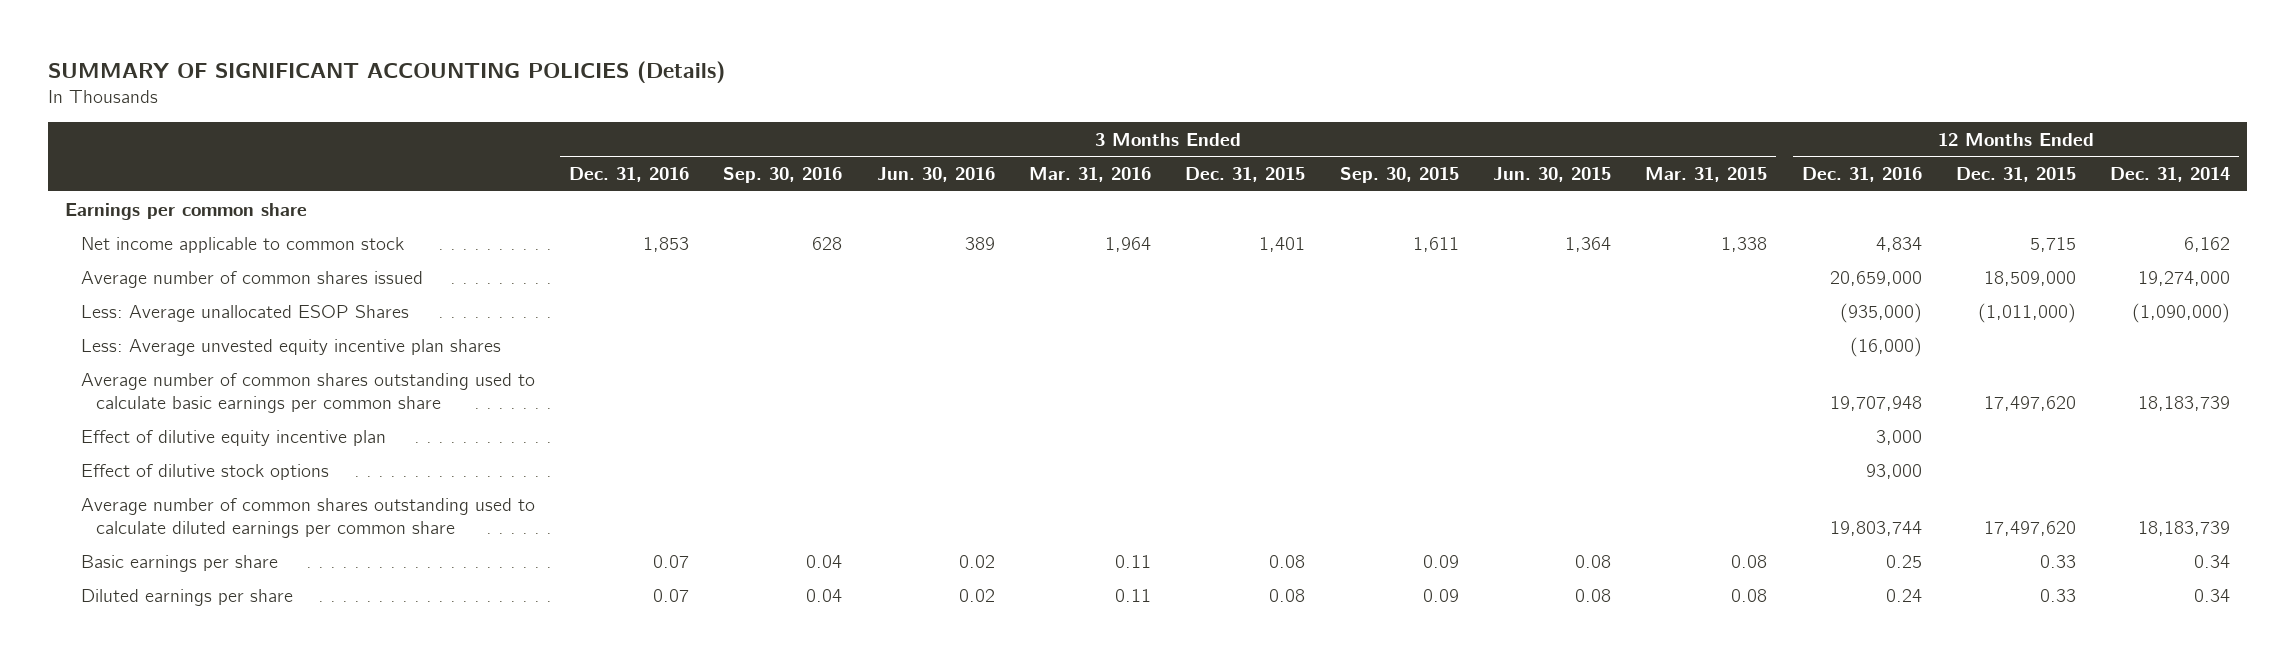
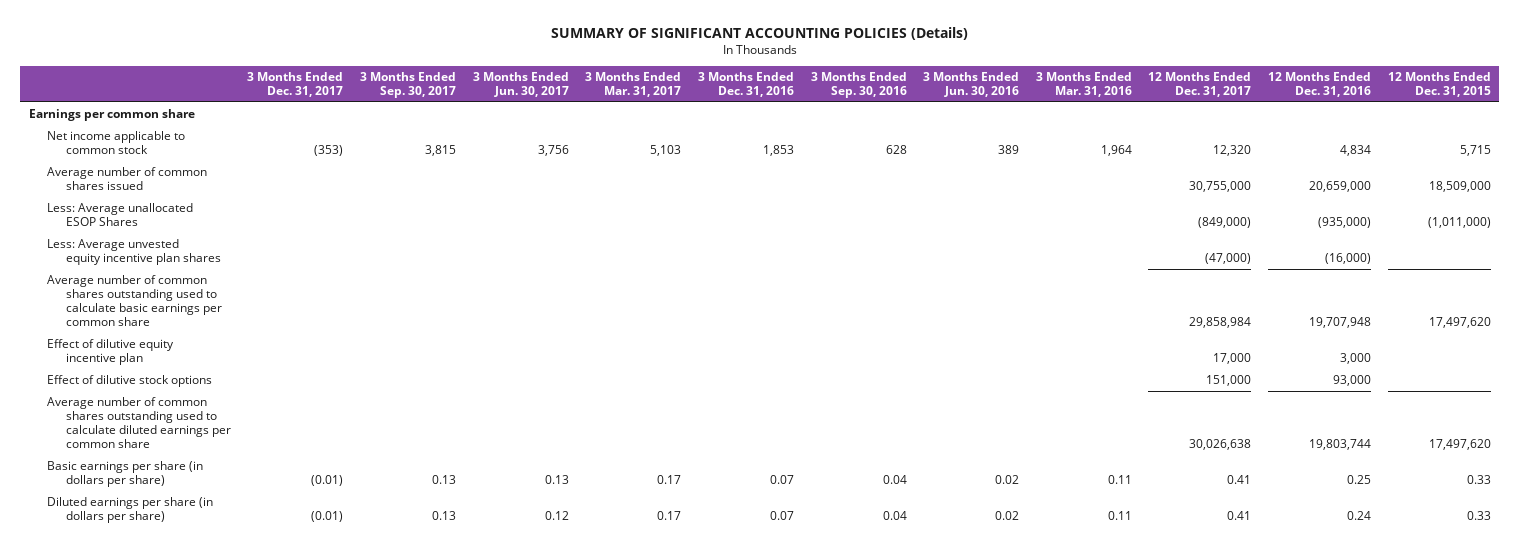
- | 3 Months Ended Dec. 31, 2016 | 3 Months Ended Sep. 30, 2016 | 3 Months Ended Jun. 30, 2016 | 3 Months Ended Mar. 31, 2016 | 3 Months Ended Dec. 31, 2015 | 3 Months Ended Sep. 30, 2015 | 3 Months Ended Jun. 30, 2015 | 3 Months Ended Mar. 31, 2015 | 12 Months Ended Dec. 31, 2016 | 12 Months Ended Dec. 31, 2015 | 12 Months Ended Dec. 31, 2014
+ | 3 Months Ended Dec. 31, 2017 | 3 Months Ended Sep. 30, 2017 | 3 Months Ended Jun. 30, 2017 | 3 Months Ended Mar. 31, 2017 | 3 Months Ended Dec. 31, 2016 | 3 Months Ended Sep. 30, 2016 | 3 Months Ended Jun. 30, 2016 | 3 Months Ended Mar. 31, 2016 | 12 Months Ended Dec. 31, 2017 | 12 Months Ended Dec. 31, 2016 | 12 Months Ended Dec. 31, 2015
- Basic earnings per share | 0.07 | 0.04 | 0.02 | 0.11 | 0.08 | 0.09 | 0.08 | 0.08 | 0.25 | 0.33 | 0.34
- Diluted earnings per share | 0.07 | 0.04 | 0.02 | 0.11 | 0.08 | 0.09 | 0.08 | 0.08 | 0.24 | 0.33 | 0.34
+ Basic earnings per share (in dollars per share) | (0.01) | 0.13 | 0.13 | 0.17 | 0.07 | 0.04 | 0.02 | 0.11 | 0.41 | 0.25 | 0.33
+ Diluted earnings per share (in dollars per share) | (0.01) | 0.13 | 0.12 | 0.17 | 0.07 | 0.04 | 0.02 | 0.11 | 0.41 | 0.24 | 0.33

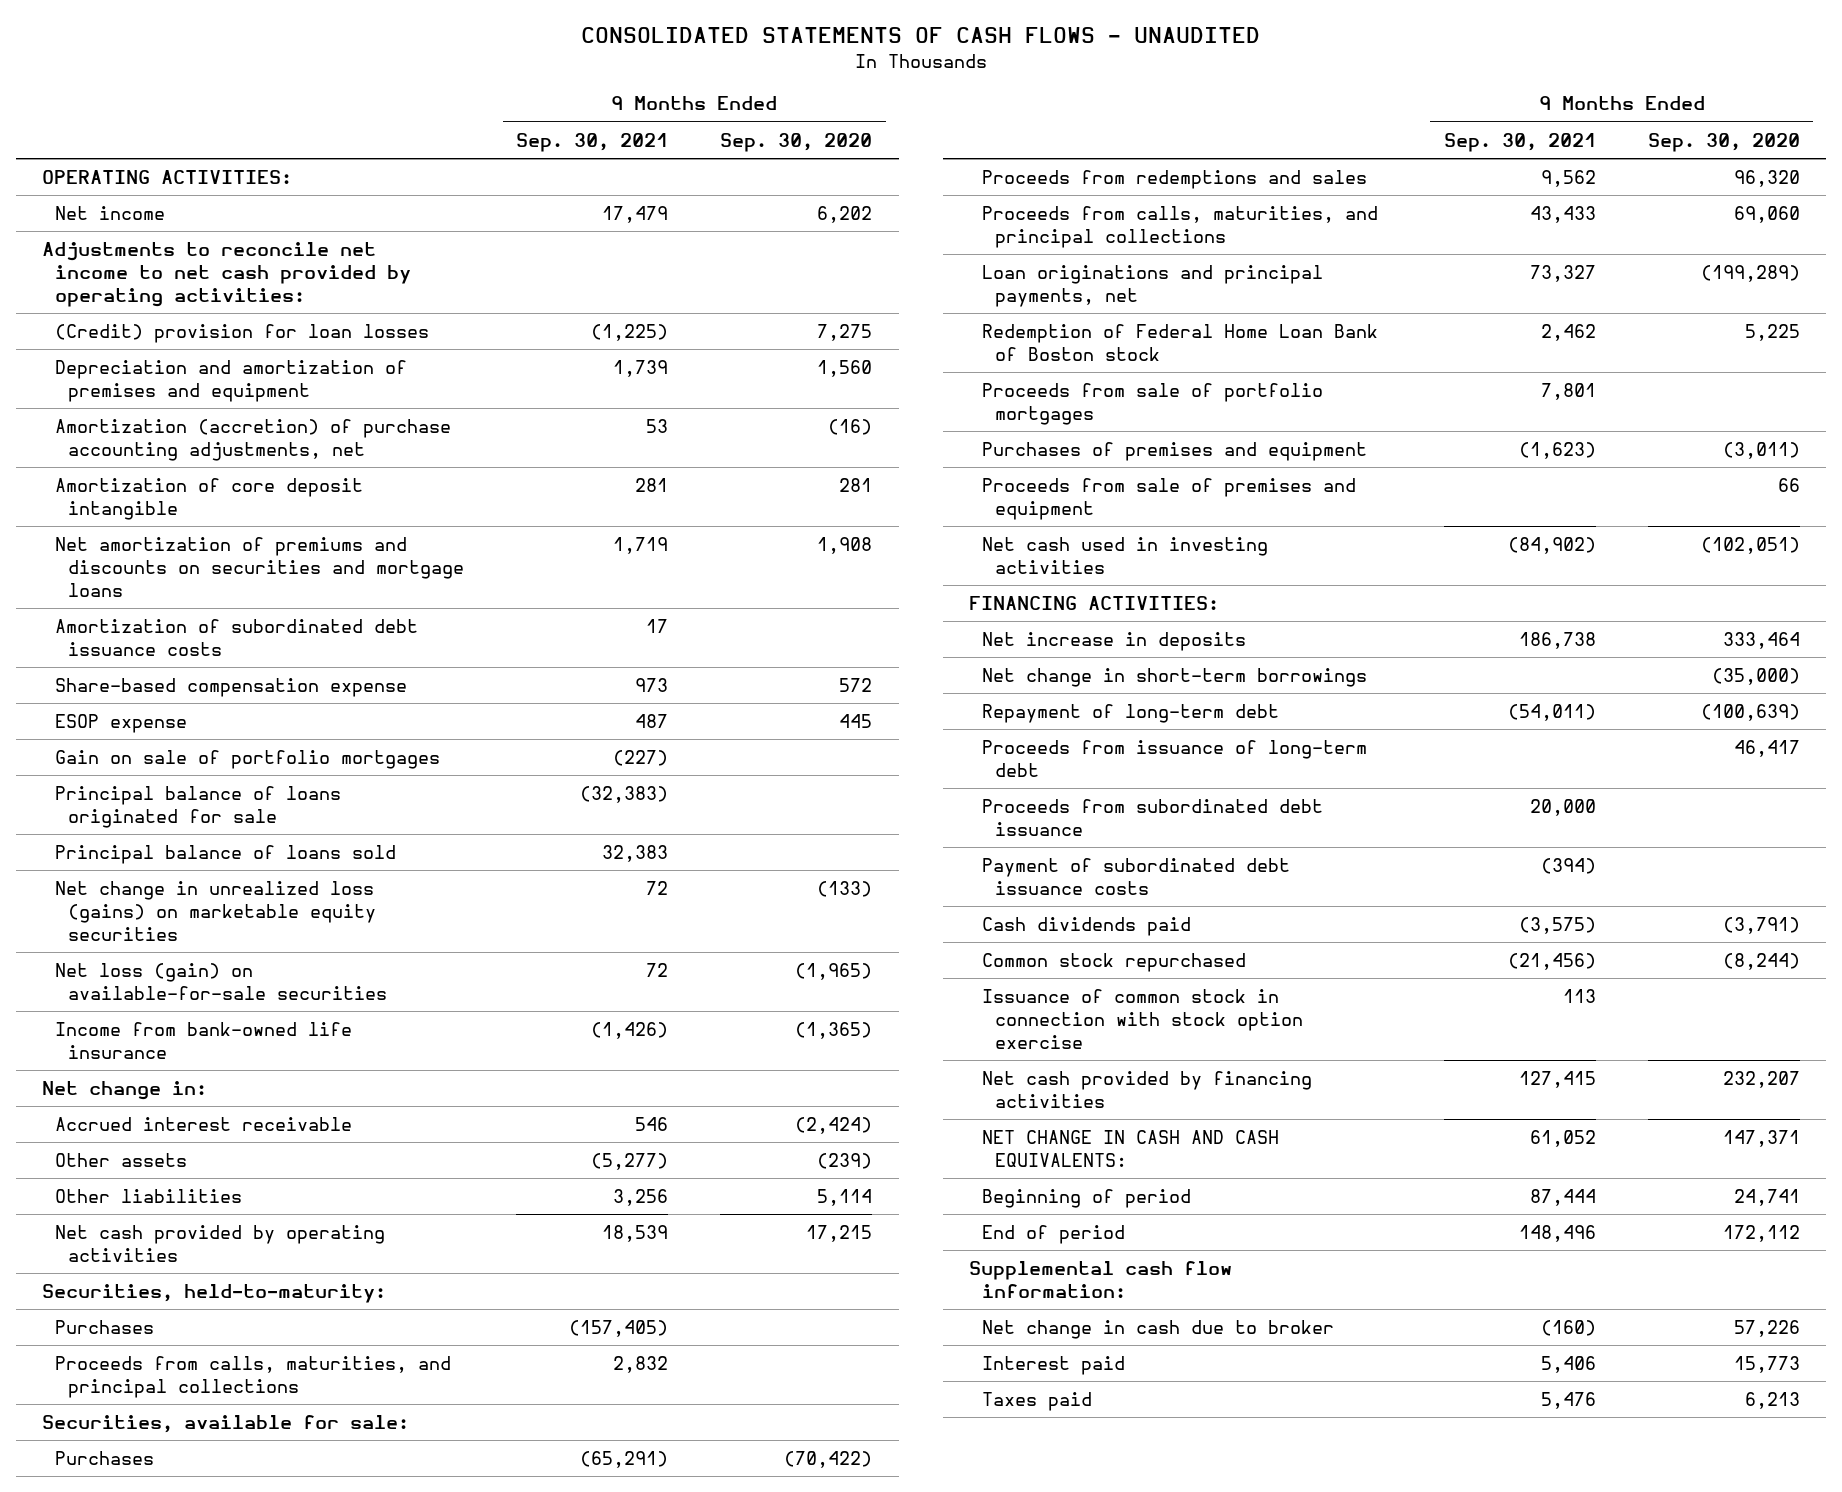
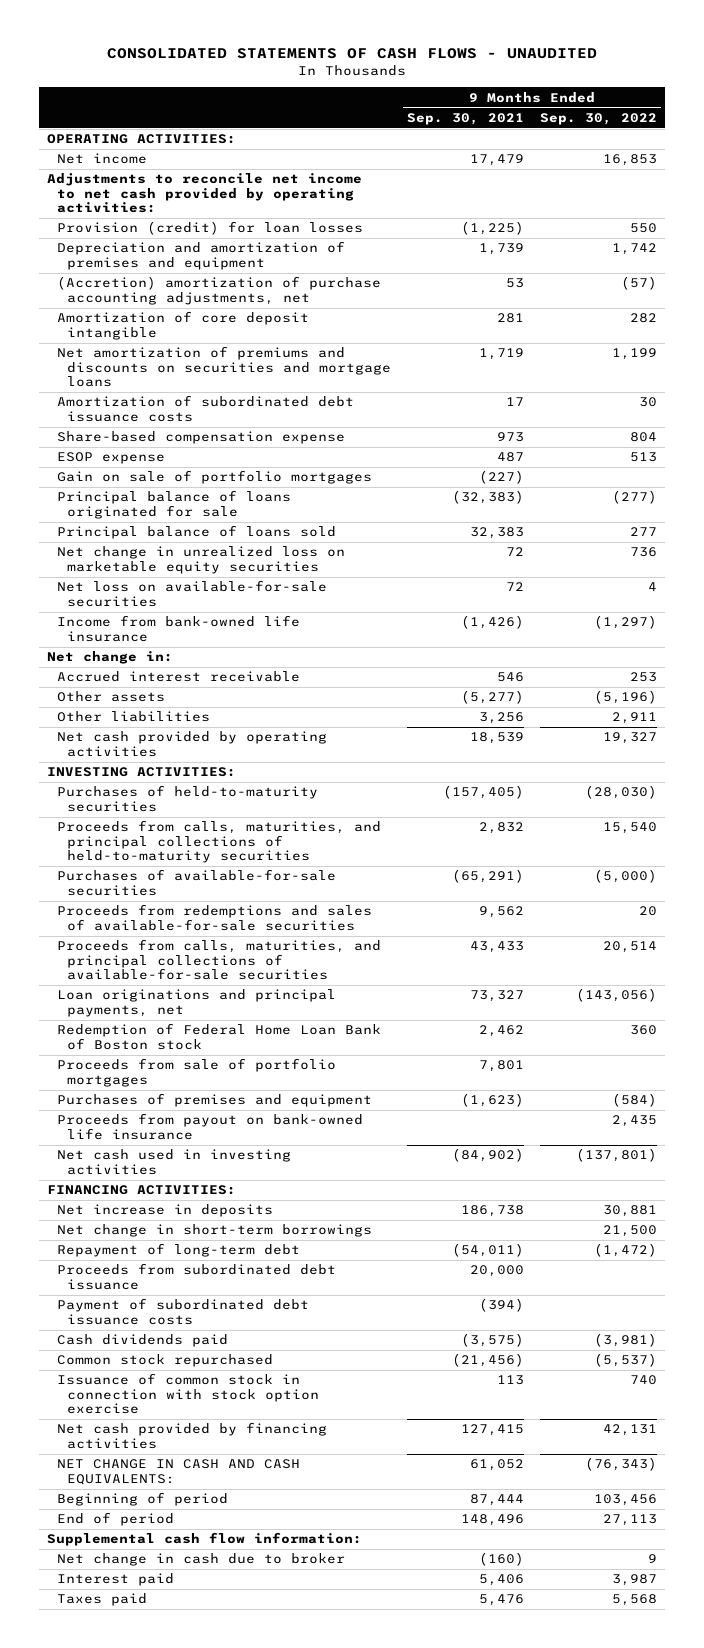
- | 9 Months Ended Sep. 30, 2021 | 9 Months Ended Sep. 30, 2020
+ | 9 Months Ended Sep. 30, 2021 | 9 Months Ended Sep. 30, 2022
- (Credit) provision for loan losses | (1,225) | 7,275
+ Provision (credit) for loan losses | (1,225) | 550
- Amortization (accretion) of purchase accounting adjustments, net | 53 | (16)
+ (Accretion) amortization of purchase accounting adjustments, net | 53 | (57)
- Net change in unrealized loss (gains) on marketable equity securities | 72 | (133)
- Net loss (gain) on available-for-sale securities | 72 | (1,965)
+ Net change in unrealized loss on marketable equity securities | 72 | 736
+ Net loss on available-for-sale securities | 72 | 4
- Securities, held-to-maturity:
- Purchases | (157,405) |
- Proceeds from calls, maturities, and principal collections | 2,832 |
- Securities, available for sale:
- Purchases | (65,291) | (70,422)
- Proceeds from redemptions and sales | 9,562 | 96,320
- Proceeds from calls, maturities, and principal collections | 43,433 | 69,060
+ INVESTING ACTIVITIES:
+ Purchases of held-to-maturity securities | (157,405) | (28,030)
+ Proceeds from calls, maturities, and principal collections of held-to-maturity securities | 2,832 | 15,540
+ Purchases of available-for-sale securities | (65,291) | (5,000)
+ Proceeds from redemptions and sales of available-for-sale securities | 9,562 | 20
+ Proceeds from calls, maturities, and principal collections of available-for-sale securities | 43,433 | 20,514
- Proceeds from sale of premises and equipment | | 66
+ Proceeds from payout on bank-owned life insurance | | 2,435
- Proceeds from issuance of long-term debt | | 46,417

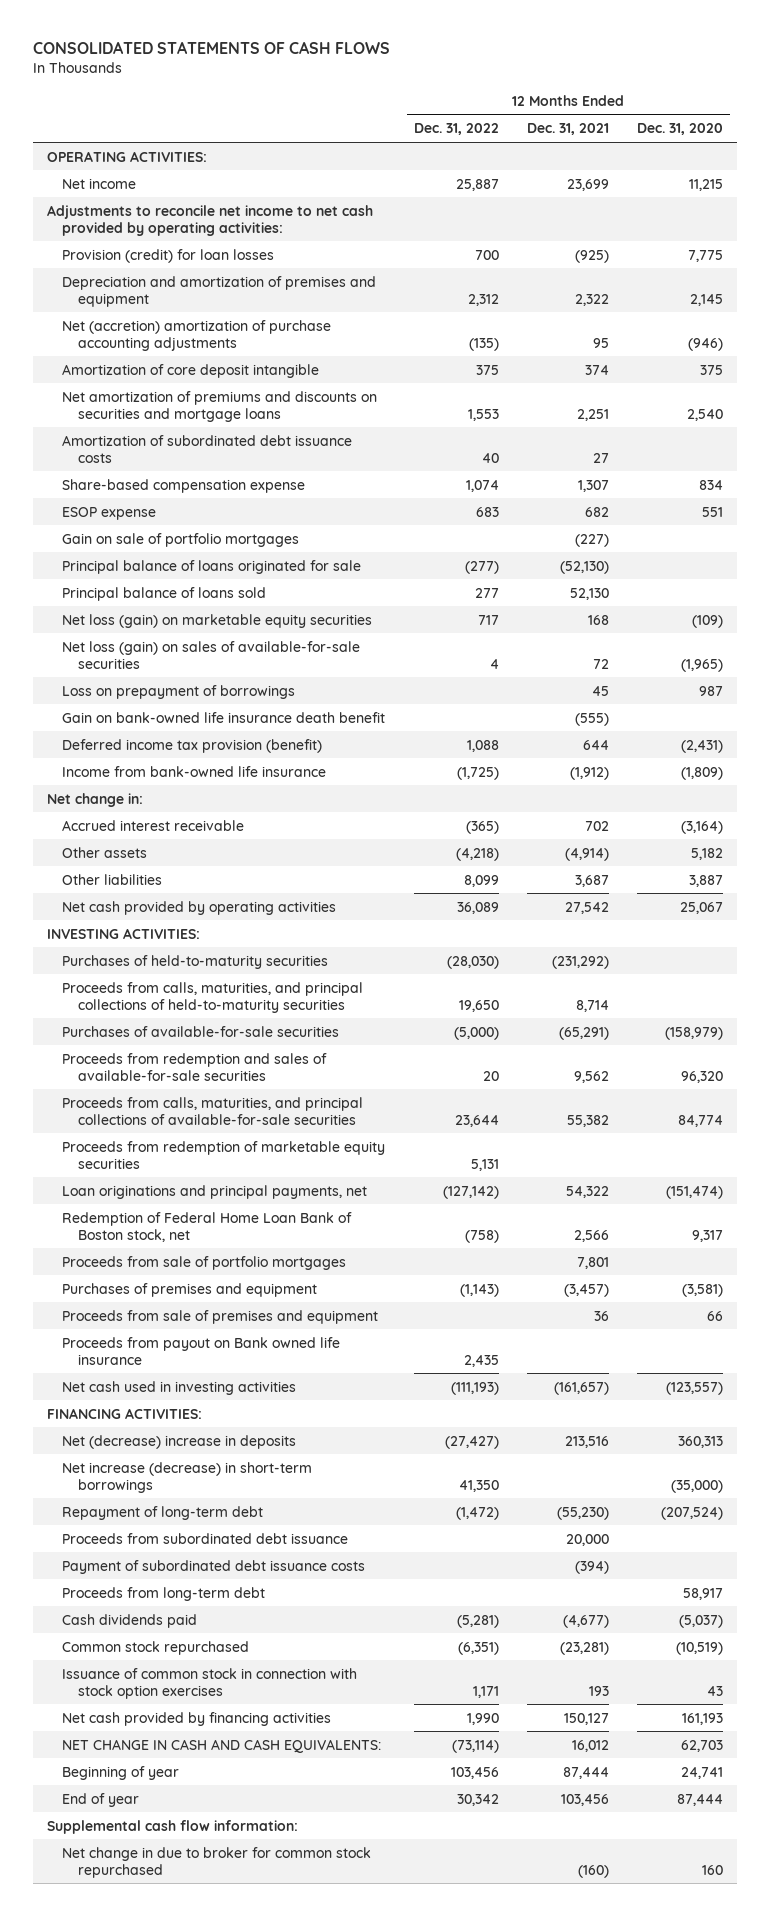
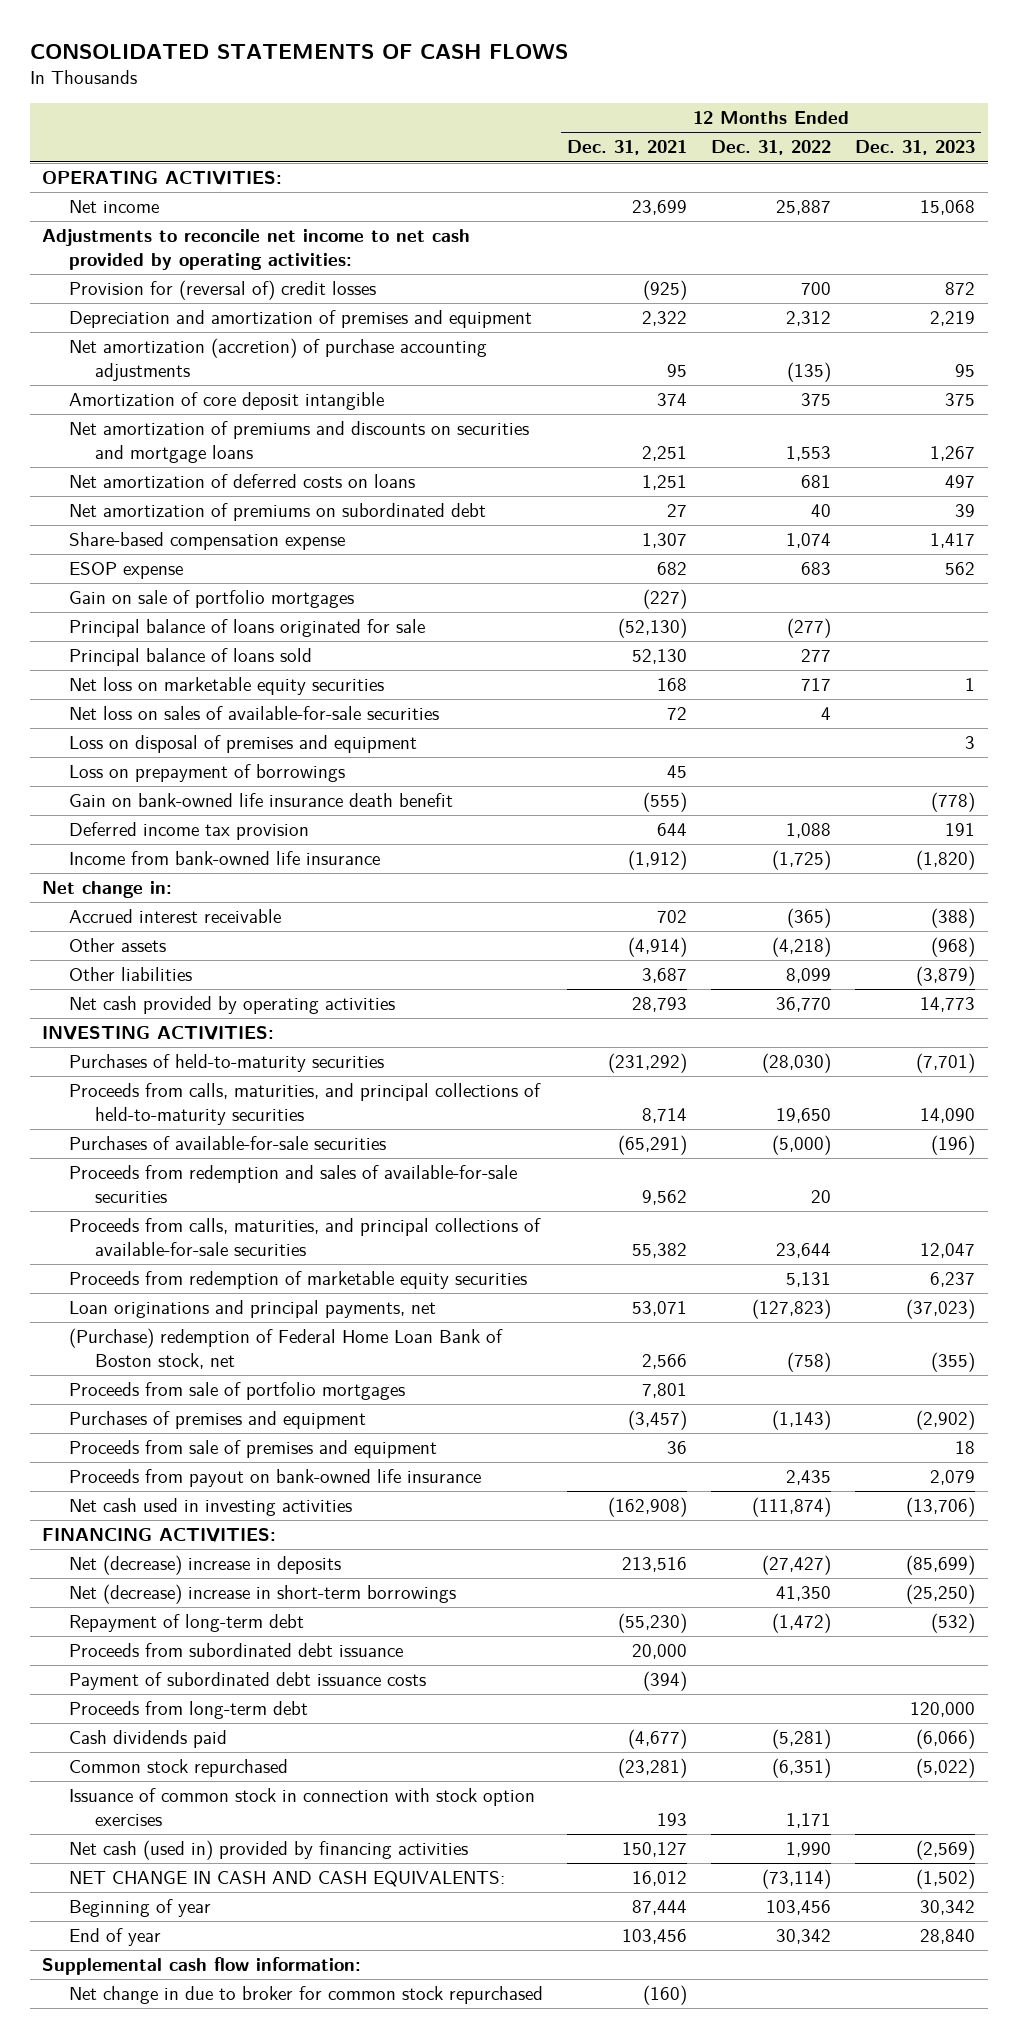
- | 12 Months Ended Dec. 31, 2022 | 12 Months Ended Dec. 31, 2021 | 12 Months Ended Dec. 31, 2020
+ | 12 Months Ended Dec. 31, 2021 | 12 Months Ended Dec. 31, 2022 | 12 Months Ended Dec. 31, 2023
- Provision (credit) for loan losses | 700 | (925) | 7,775
+ Provision for (reversal of) credit losses | (925) | 700 | 872
- Net (accretion) amortization of purchase accounting adjustments | (135) | 95 | (946)
+ Net amortization (accretion) of purchase accounting adjustments | 95 | (135) | 95
- Amortization of subordinated debt issuance costs | 40 | 27 |
+ Net amortization of deferred costs on loans | 1,251 | 681 | 497
+ Net amortization of premiums on subordinated debt | 27 | 40 | 39
- Net loss (gain) on marketable equity securities | 717 | 168 | (109)
- Net loss (gain) on sales of available-for-sale securities | 4 | 72 | (1,965)
+ Net loss on marketable equity securities | 168 | 717 | 1
+ Net loss on sales of available-for-sale securities | 72 | 4 |
+ Loss on disposal of premises and equipment | | | 3
- Deferred income tax provision (benefit) | 1,088 | 644 | (2,431)
+ Deferred income tax provision | 644 | 1,088 | 191
- Net cash provided by operating activities | 36,089 | 27,542 | 25,067
+ Net cash provided by operating activities | 28,793 | 36,770 | 14,773
- Loan originations and principal payments, net | (127,142) | 54,322 | (151,474)
- Redemption of Federal Home Loan Bank of Boston stock, net | (758) | 2,566 | 9,317
+ Loan originations and principal payments, net | 53,071 | (127,823) | (37,023)
+ (Purchase) redemption of Federal Home Loan Bank of Boston stock, net | 2,566 | (758) | (355)
- Proceeds from payout on Bank owned life insurance | 2,435 | |
- Net cash used in investing activities | (111,193) | (161,657) | (123,557)
+ Proceeds from payout on bank-owned life insurance | | 2,435 | 2,079
+ Net cash used in investing activities | (162,908) | (111,874) | (13,706)
- Net increase (decrease) in short-term borrowings | 41,350 | | (35,000)
+ Net (decrease) increase in short-term borrowings | | 41,350 | (25,250)
- Net cash provided by financing activities | 1,990 | 150,127 | 161,193
+ Net cash (used in) provided by financing activities | 150,127 | 1,990 | (2,569)

